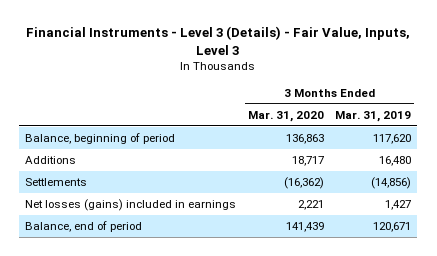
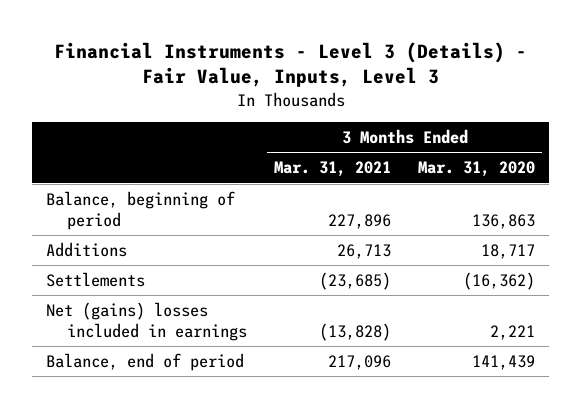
- | 3 Months Ended Mar. 31, 2020 | 3 Months Ended Mar. 31, 2019
+ | 3 Months Ended Mar. 31, 2021 | 3 Months Ended Mar. 31, 2020
- Net losses (gains) included in earnings | 2,221 | 1,427
+ Net (gains) losses included in earnings | (13,828) | 2,221

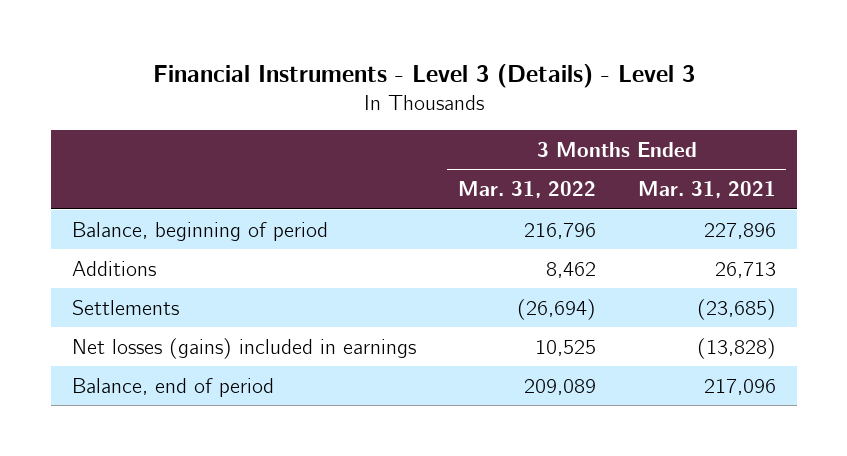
- Financial Instruments - Level 3 (Details) - Fair Value, Inputs, Level 3
+ Financial Instruments - Level 3 (Details) - Level 3
- | 3 Months Ended Mar. 31, 2021 | 3 Months Ended Mar. 31, 2020
+ | 3 Months Ended Mar. 31, 2022 | 3 Months Ended Mar. 31, 2021
- Net (gains) losses included in earnings | (13,828) | 2,221
+ Net losses (gains) included in earnings | 10,525 | (13,828)

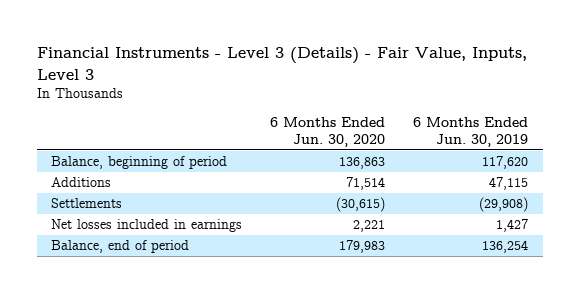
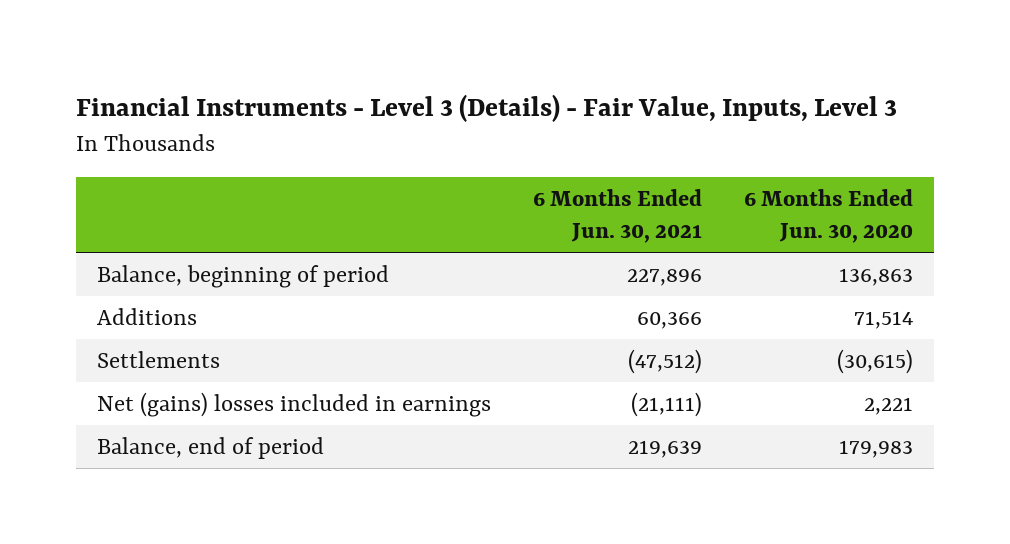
- | 6 Months Ended Jun. 30, 2020 | 6 Months Ended Jun. 30, 2019
+ | 6 Months Ended Jun. 30, 2021 | 6 Months Ended Jun. 30, 2020
- Net losses included in earnings | 2,221 | 1,427
+ Net (gains) losses included in earnings | (21,111) | 2,221

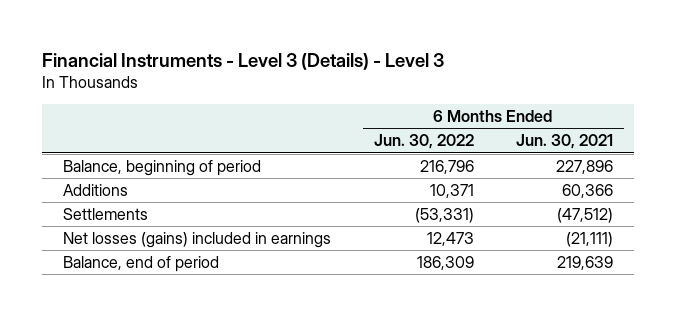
- Financial Instruments - Level 3 (Details) - Fair Value, Inputs, Level 3
+ Financial Instruments - Level 3 (Details) - Level 3
- | 6 Months Ended Jun. 30, 2021 | 6 Months Ended Jun. 30, 2020
+ | 6 Months Ended Jun. 30, 2022 | 6 Months Ended Jun. 30, 2021
- Net (gains) losses included in earnings | (21,111) | 2,221
+ Net losses (gains) included in earnings | 12,473 | (21,111)

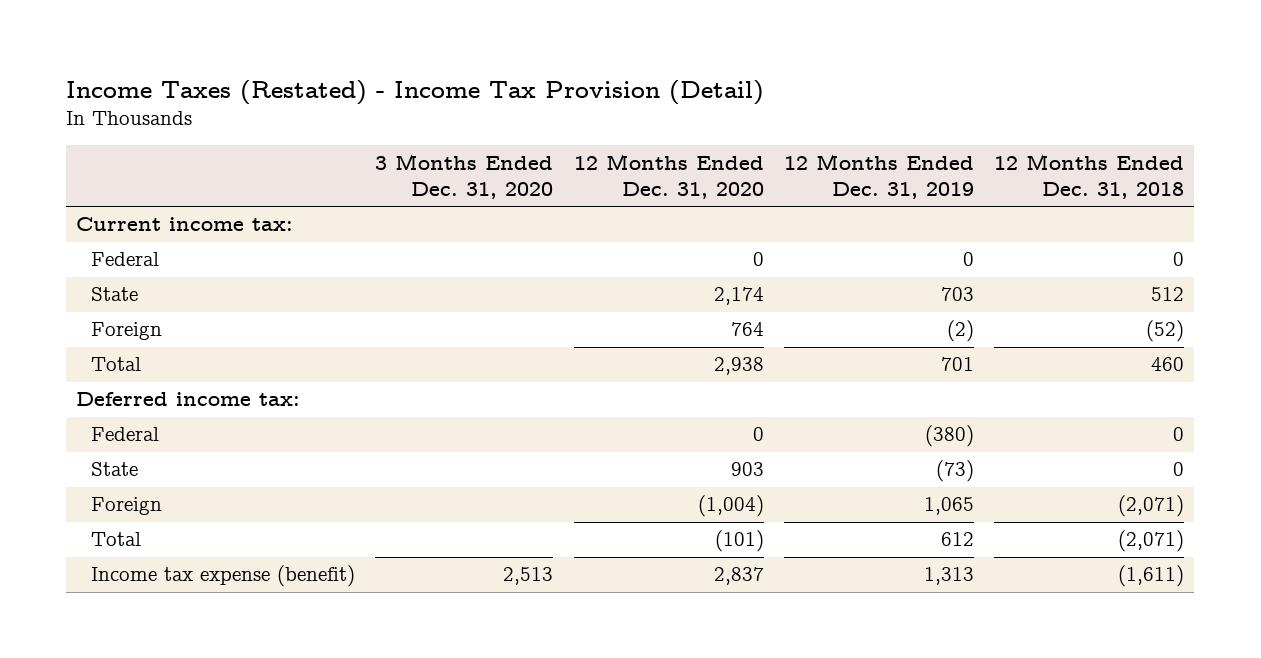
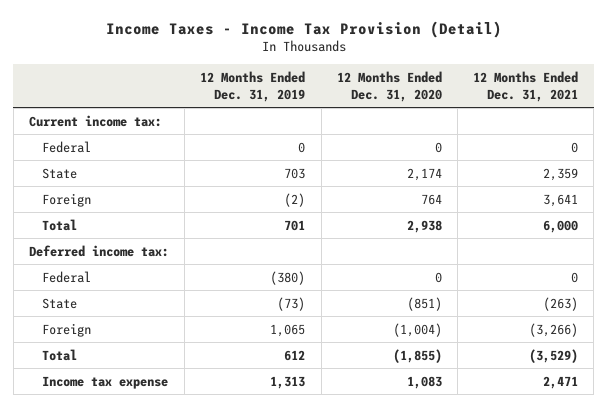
- Income Taxes (Restated) - Income Tax Provision (Detail)
+ Income Taxes - Income Tax Provision (Detail)
- | 3 Months Ended Dec. 31, 2020 | 12 Months Ended Dec. 31, 2020 | 12 Months Ended Dec. 31, 2019 | 12 Months Ended Dec. 31, 2018
+ | 12 Months Ended Dec. 31, 2019 | 12 Months Ended Dec. 31, 2020 | 12 Months Ended Dec. 31, 2021
- State | | 903 | (73) | 0
+ State | (73) | (851) | (263)
- Total | | (101) | 612 | (2,071)
- Income tax expense (benefit) | 2,513 | 2,837 | 1,313 | (1,611)
+ Total | 612 | (1,855) | (3,529)
+ Income tax expense | 1,313 | 1,083 | 2,471

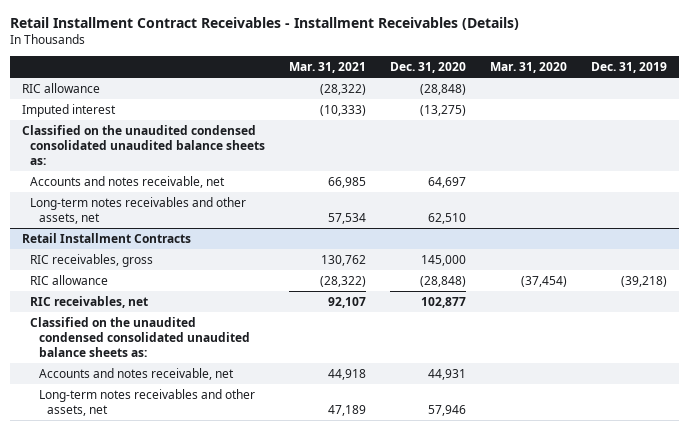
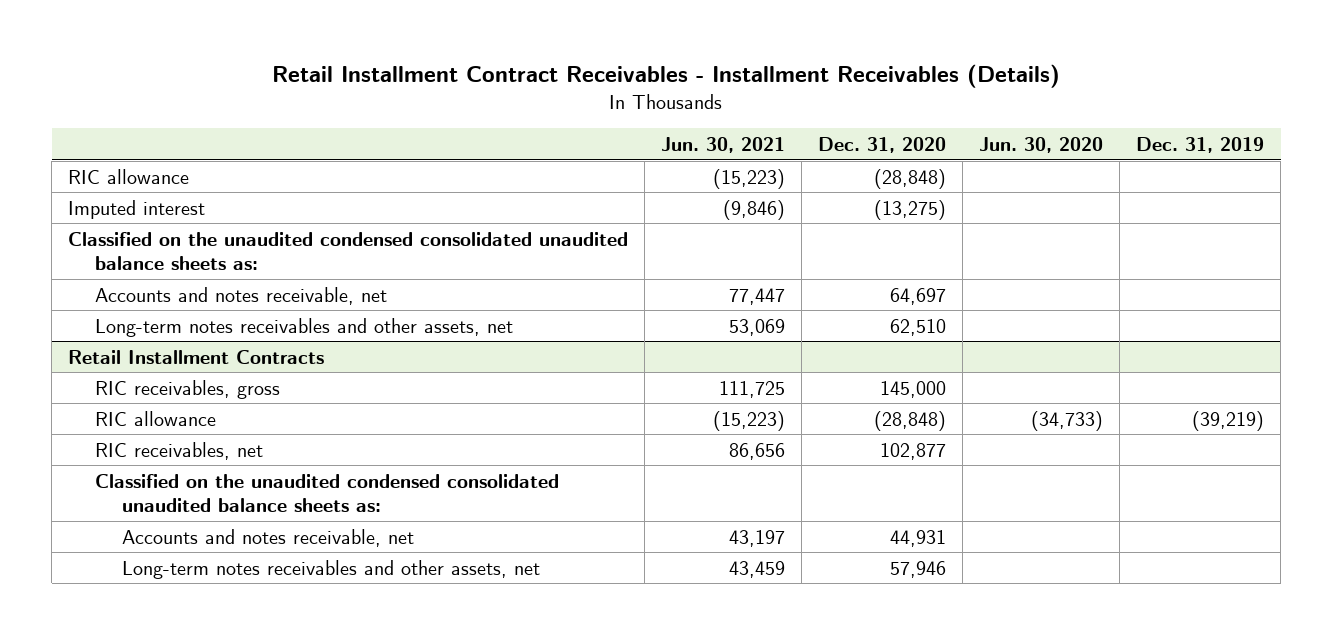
- | Mar. 31, 2021 | Dec. 31, 2020 | Mar. 31, 2020 | Dec. 31, 2019
+ | Jun. 30, 2021 | Dec. 31, 2020 | Jun. 30, 2020 | Dec. 31, 2019
@ Retail Installment Contracts
- RIC allowance | (28,322) | (28,848) | (37,454) | (39,218)
+ RIC allowance | (15,223) | (28,848) | (34,733) | (39,219)

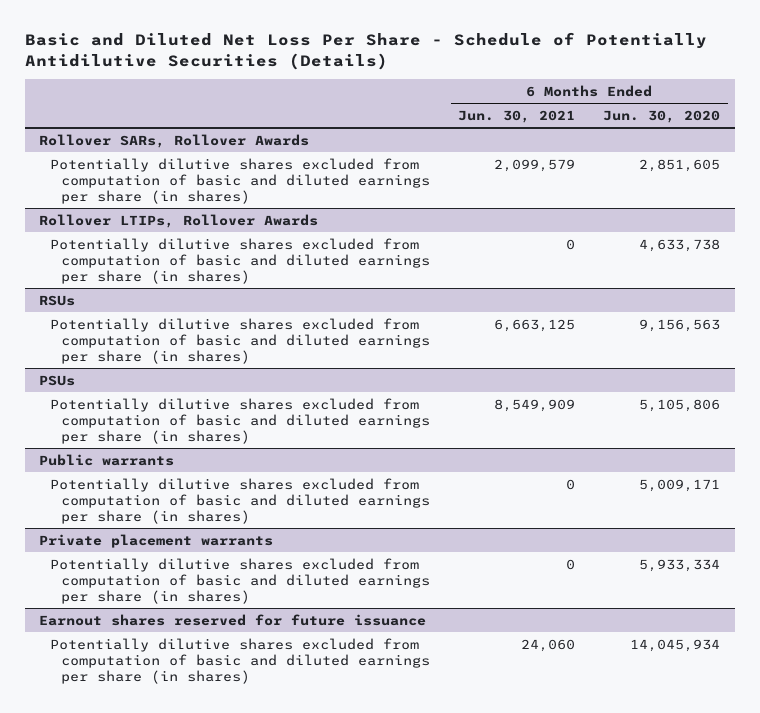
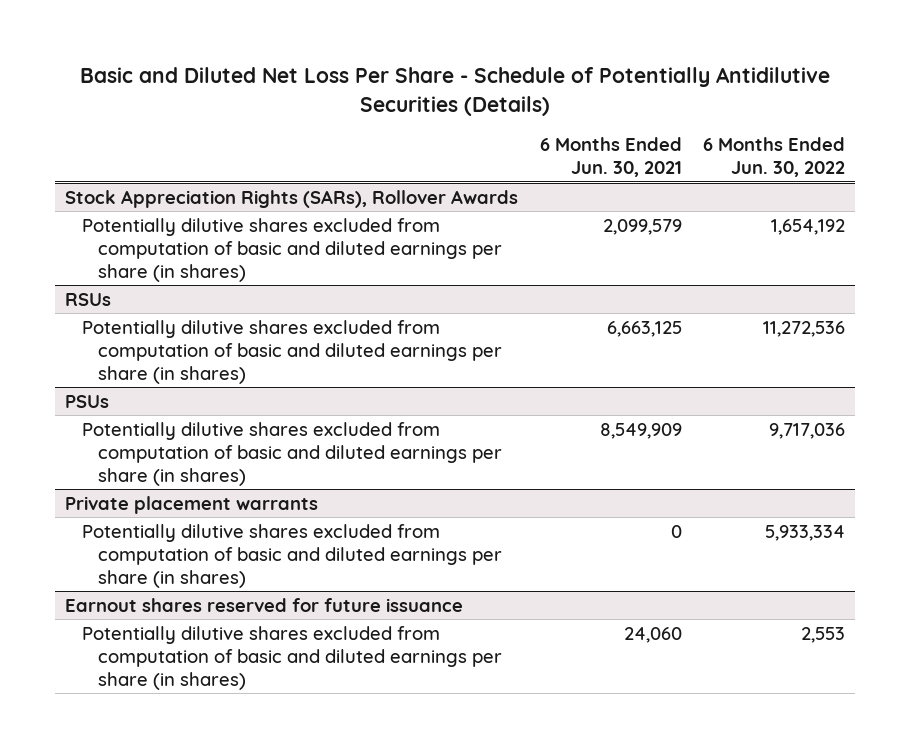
- | 6 Months Ended Jun. 30, 2021 | 6 Months Ended Jun. 30, 2020
+ | 6 Months Ended Jun. 30, 2021 | 6 Months Ended Jun. 30, 2022
- Rollover SARs, Rollover Awards
+ Stock Appreciation Rights (SARs), Rollover Awards
- Rollover LTIPs, Rollover Awards
- Potentially dilutive shares excluded from computation of basic and diluted earnings per share (in shares) | 0 | 4,633,738
- Public warrants
- Potentially dilutive shares excluded from computation of basic and diluted earnings per share (in shares) | 0 | 5,009,171

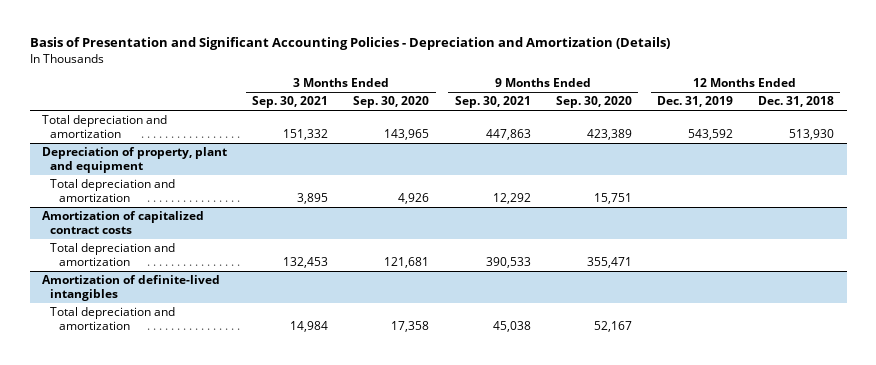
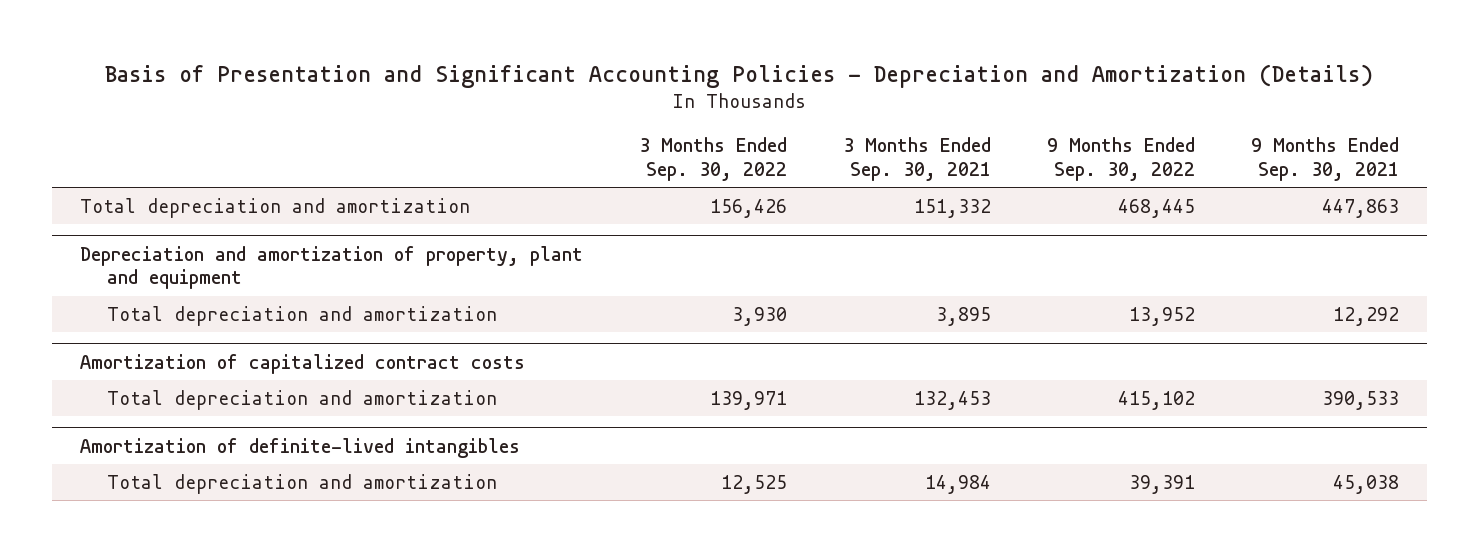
- | 3 Months Ended Sep. 30, 2021 | 3 Months Ended Sep. 30, 2020 | 9 Months Ended Sep. 30, 2021 | 9 Months Ended Sep. 30, 2020 | 12 Months Ended Dec. 31, 2019 | 12 Months Ended Dec. 31, 2018
+ | 3 Months Ended Sep. 30, 2022 | 3 Months Ended Sep. 30, 2021 | 9 Months Ended Sep. 30, 2022 | 9 Months Ended Sep. 30, 2021
- Depreciation of property, plant and equipment
+ Depreciation and amortization of property, plant and equipment

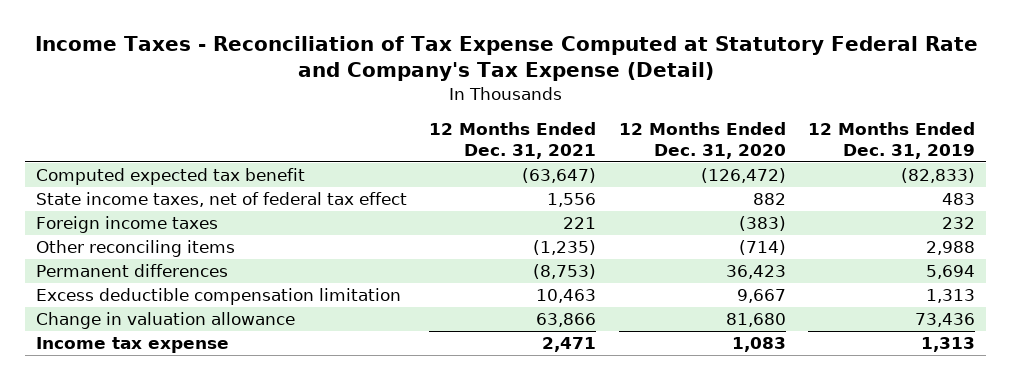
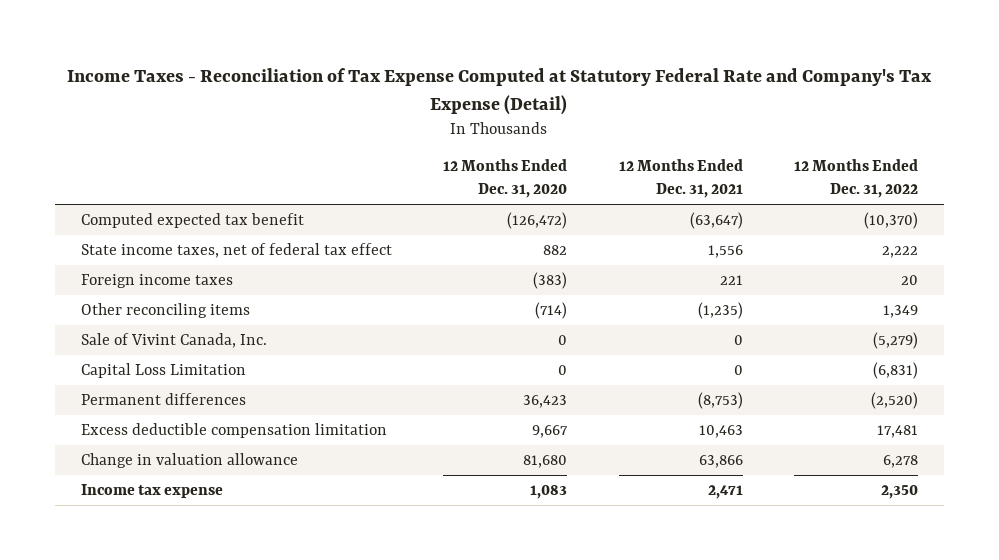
- | 12 Months Ended Dec. 31, 2021 | 12 Months Ended Dec. 31, 2020 | 12 Months Ended Dec. 31, 2019
+ | 12 Months Ended Dec. 31, 2020 | 12 Months Ended Dec. 31, 2021 | 12 Months Ended Dec. 31, 2022
+ Sale of Vivint Canada, Inc. | 0 | 0 | (5,279)
+ Capital Loss Limitation | 0 | 0 | (6,831)

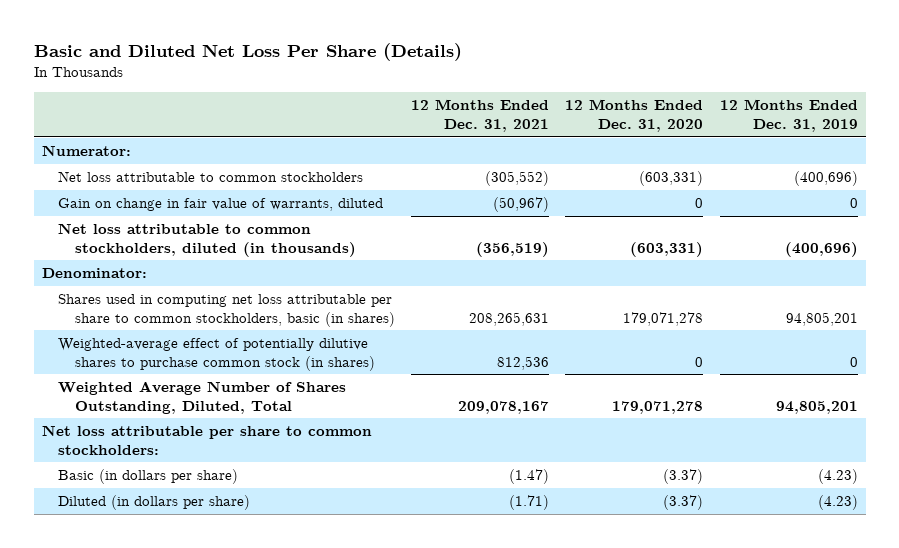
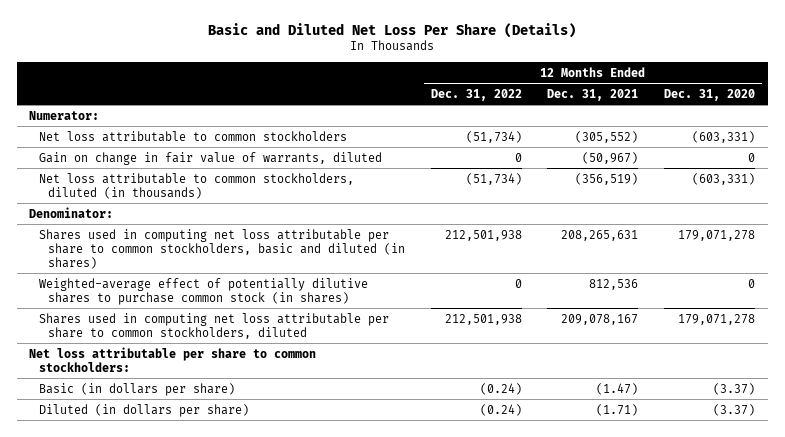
- | 12 Months Ended Dec. 31, 2021 | 12 Months Ended Dec. 31, 2020 | 12 Months Ended Dec. 31, 2019
+ | 12 Months Ended Dec. 31, 2022 | 12 Months Ended Dec. 31, 2021 | 12 Months Ended Dec. 31, 2020
- Shares used in computing net loss attributable per share to common stockholders, basic (in shares) | 208,265,631 | 179,071,278 | 94,805,201
+ Shares used in computing net loss attributable per share to common stockholders, basic and diluted (in shares) | 212,501,938 | 208,265,631 | 179,071,278
- Weighted Average Number of Shares Outstanding, Diluted, Total | 209,078,167 | 179,071,278 | 94,805,201
+ Shares used in computing net loss attributable per share to common stockholders, diluted | 212,501,938 | 209,078,167 | 179,071,278

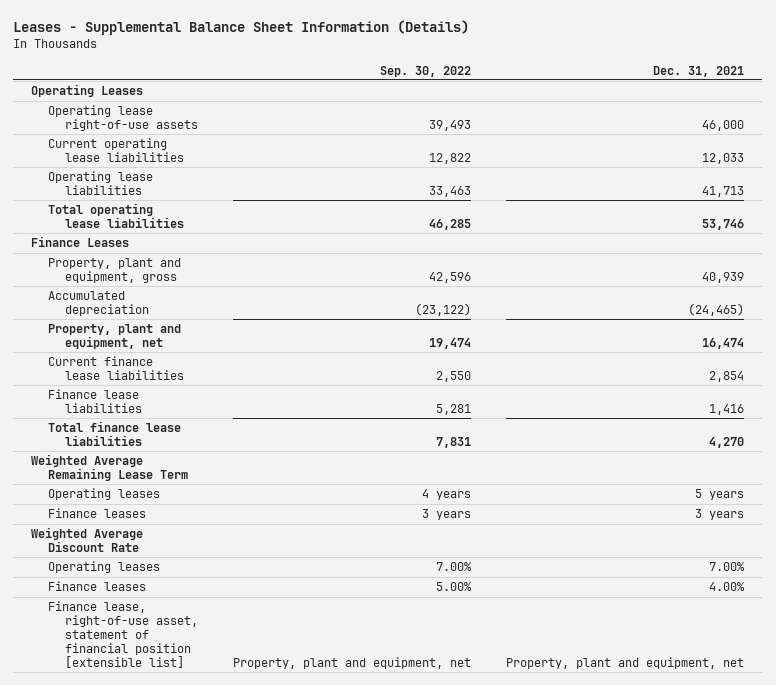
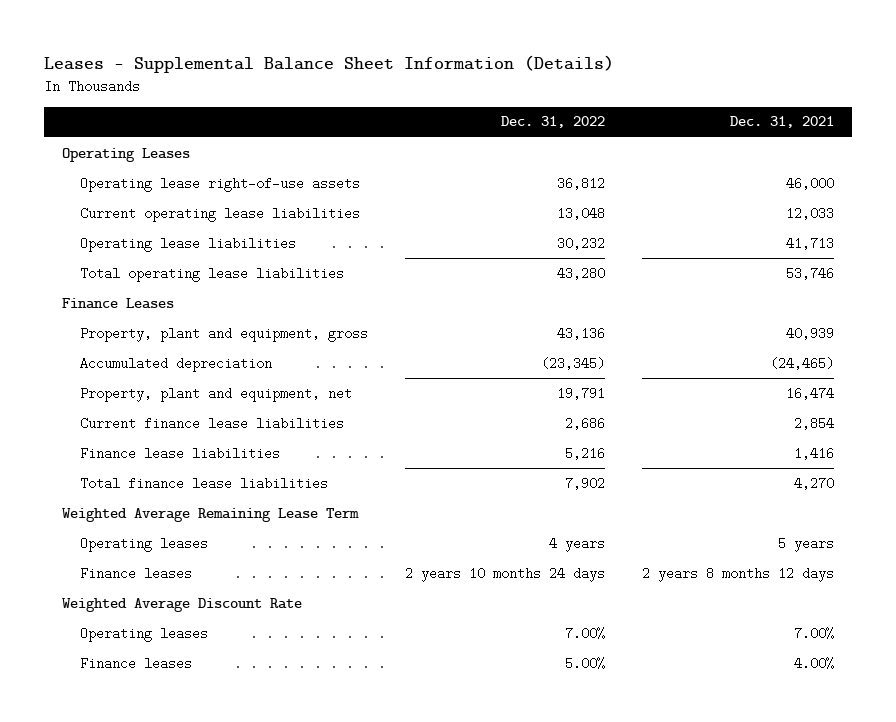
- | Sep. 30, 2022 | Dec. 31, 2021
+ | Dec. 31, 2022 | Dec. 31, 2021
- Finance leases | 3 years | 3 years
+ Finance leases | 2 years 10 months 24 days | 2 years 8 months 12 days
- Finance lease, right-of-use asset, statement of financial position [extensible list] | Property, plant and equipment, net | Property, plant and equipment, net

